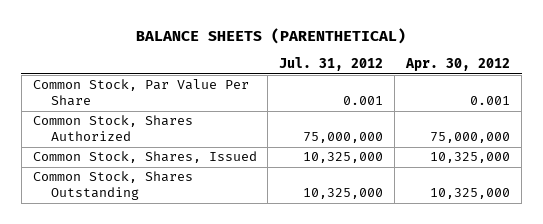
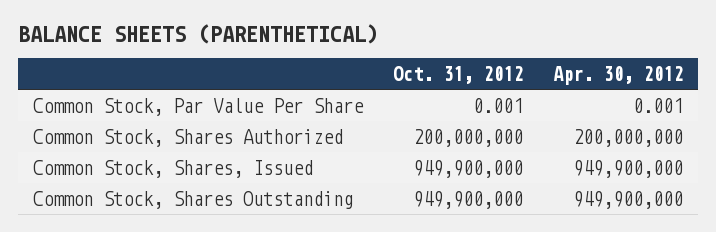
- | Jul. 31, 2012 | Apr. 30, 2012
+ | Oct. 31, 2012 | Apr. 30, 2012
- Common Stock, Shares Authorized | 75,000,000 | 75,000,000
- Common Stock, Shares, Issued | 10,325,000 | 10,325,000
- Common Stock, Shares Outstanding | 10,325,000 | 10,325,000
+ Common Stock, Shares Authorized | 200,000,000 | 200,000,000
+ Common Stock, Shares, Issued | 949,900,000 | 949,900,000
+ Common Stock, Shares Outstanding | 949,900,000 | 949,900,000

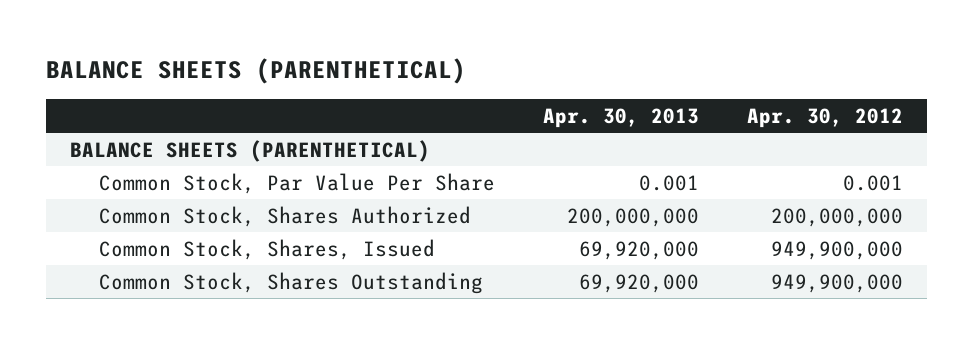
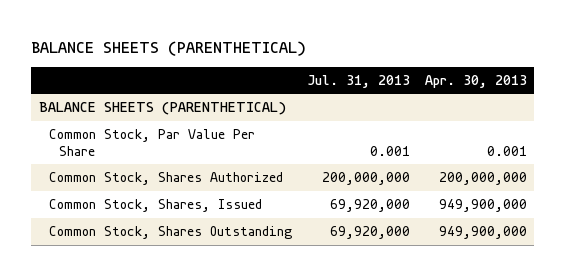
- | Apr. 30, 2013 | Apr. 30, 2012
+ | Jul. 31, 2013 | Apr. 30, 2013
- Common Stock, Shares, Issued | 69,920,000 | 949,900,000
- Common Stock, Shares Outstanding | 69,920,000 | 949,900,000
+ Common Stock, Shares, Issued | 69,920,000 | 949,900,000
+ Common Stock, Shares Outstanding | 69,920,000 | 949,900,000

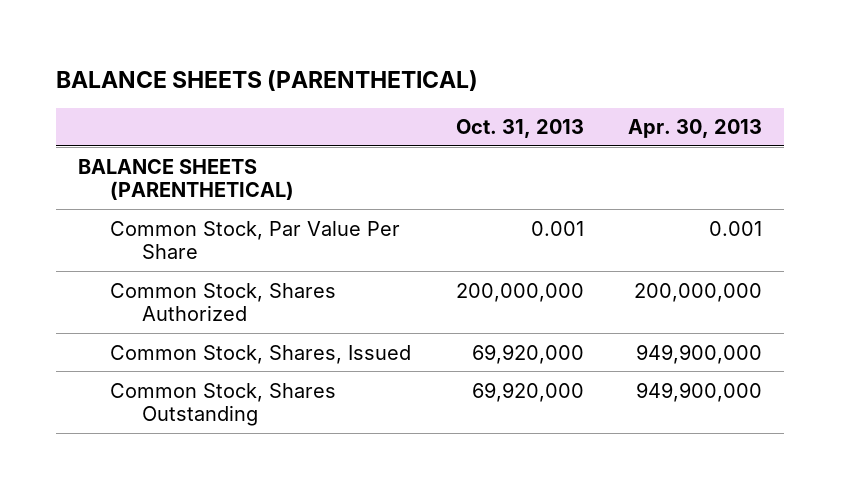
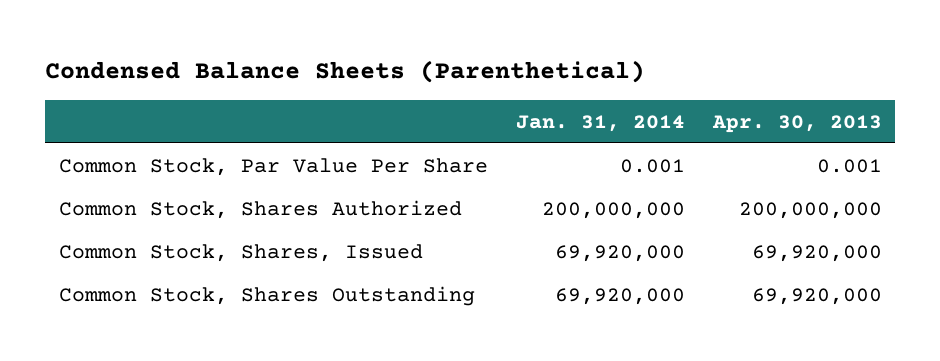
- BALANCE SHEETS (PARENTHETICAL)
+ Condensed Balance Sheets (Parenthetical)
- | Oct. 31, 2013 | Apr. 30, 2013
+ | Jan. 31, 2014 | Apr. 30, 2013
- BALANCE SHEETS (PARENTHETICAL)
- Common Stock, Shares, Issued | 69,920,000 | 949,900,000
- Common Stock, Shares Outstanding | 69,920,000 | 949,900,000
+ Common Stock, Shares, Issued | 69,920,000 | 69,920,000
+ Common Stock, Shares Outstanding | 69,920,000 | 69,920,000

